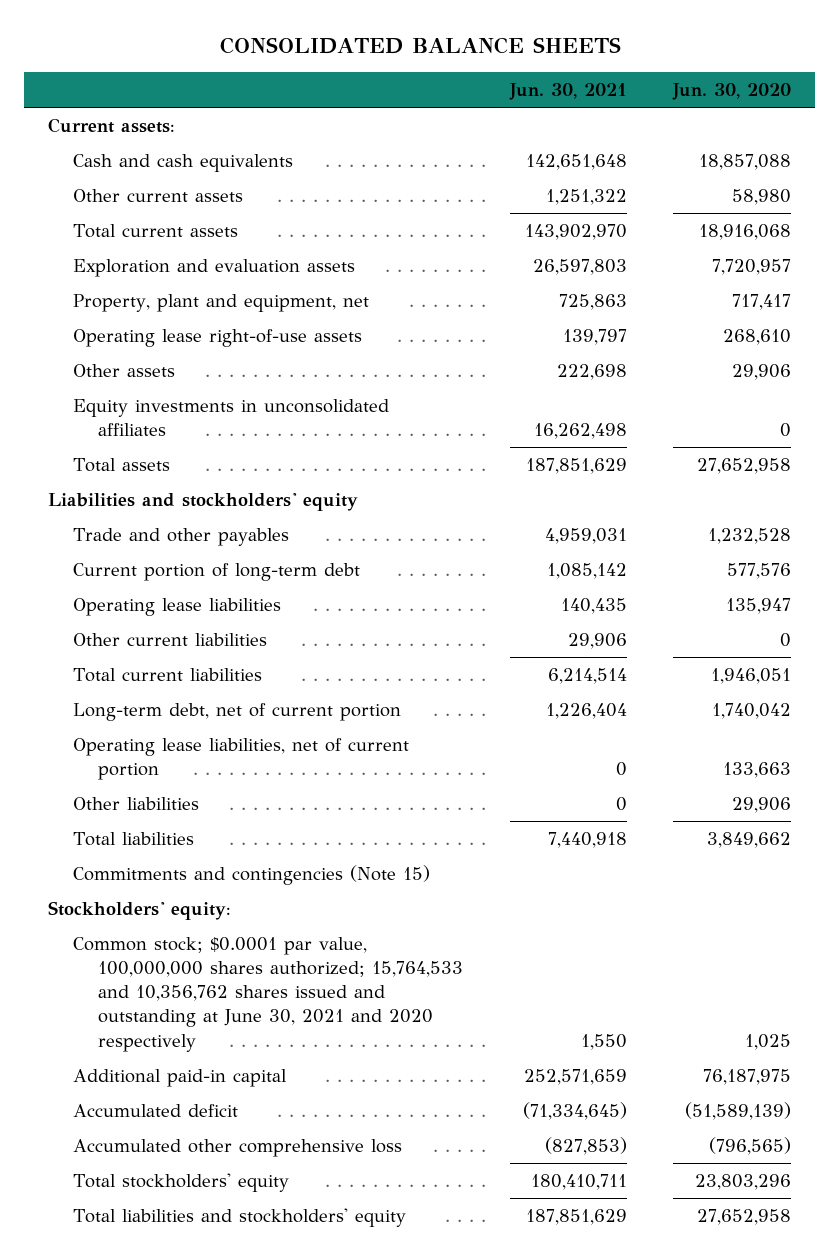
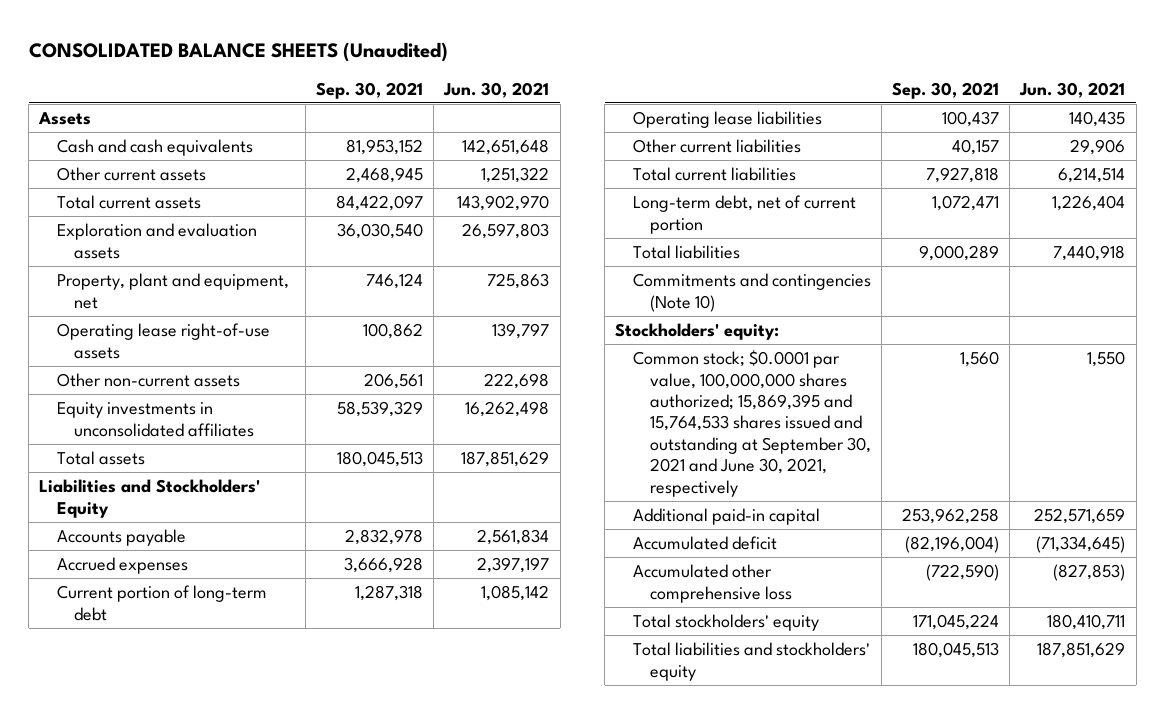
- CONSOLIDATED BALANCE SHEETS
+ CONSOLIDATED BALANCE SHEETS (Unaudited)
- | Jun. 30, 2021 | Jun. 30, 2020
+ | Sep. 30, 2021 | Jun. 30, 2021
- Current assets:
+ Assets
- Other assets | 222,698 | 29,906
+ Other non-current assets | 206,561 | 222,698
- Liabilities and stockholders' equity
- Trade and other payables | 4,959,031 | 1,232,528
+ Liabilities and Stockholders' Equity
+ Accounts payable | 2,832,978 | 2,561,834
+ Accrued expenses | 3,666,928 | 2,397,197
- Operating lease liabilities, net of current portion | 0 | 133,663
- Other liabilities | 0 | 29,906
- Commitments and contingencies (Note 15)
+ Commitments and contingencies (Note 10)
- Common stock; $0.0001 par value, 100,000,000 shares authorized; 15,764,533 and 10,356,762 shares issued and outstanding at June 30, 2021 and 2020 respectively | 1,550 | 1,025
+ Common stock; $0.0001 par value, 100,000,000 shares authorized; 15,869,395 and 15,764,533 shares issued and outstanding at September 30, 2021 and June 30, 2021, respectively | 1,560 | 1,550

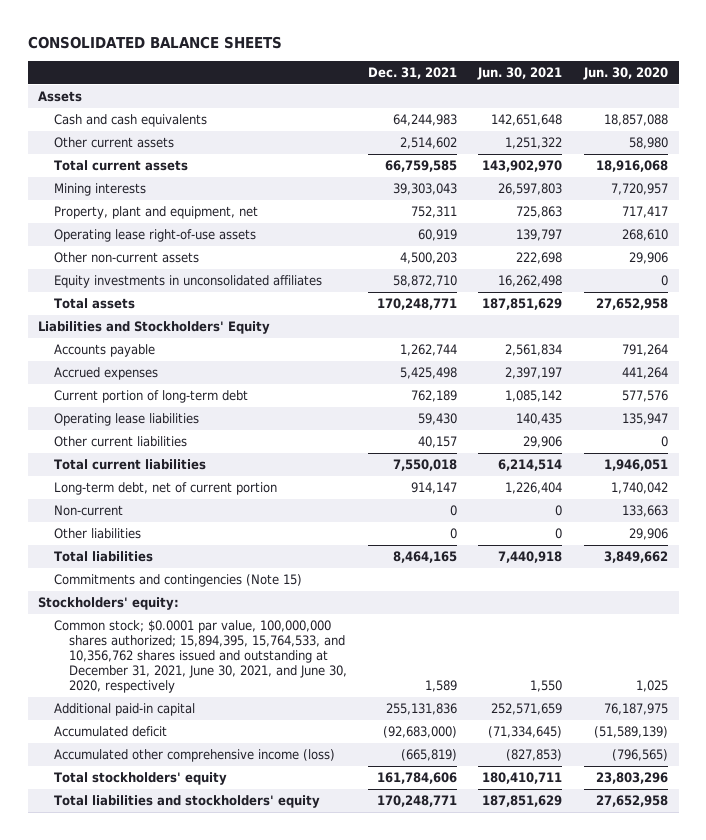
- CONSOLIDATED BALANCE SHEETS (Unaudited)
+ CONSOLIDATED BALANCE SHEETS
- | Sep. 30, 2021 | Jun. 30, 2021
+ | Dec. 31, 2021 | Jun. 30, 2021 | Jun. 30, 2020
- Exploration and evaluation assets | 36,030,540 | 26,597,803
+ Mining interests | 39,303,043 | 26,597,803 | 7,720,957
+ Non-current | 0 | 0 | 133,663
+ Other liabilities | 0 | 0 | 29,906
- Commitments and contingencies (Note 10)
+ Commitments and contingencies (Note 15)
- Common stock; $0.0001 par value, 100,000,000 shares authorized; 15,869,395 and 15,764,533 shares issued and outstanding at September 30, 2021 and June 30, 2021, respectively | 1,560 | 1,550
+ Common stock; $0.0001 par value, 100,000,000 shares authorized; 15,894,395, 15,764,533, and 10,356,762 shares issued and outstanding at December 31, 2021, June 30, 2021, and June 30, 2020, respectively | 1,589 | 1,550 | 1,025
- Accumulated other comprehensive loss | (722,590) | (827,853)
+ Accumulated other comprehensive income (loss) | (665,819) | (827,853) | (796,565)

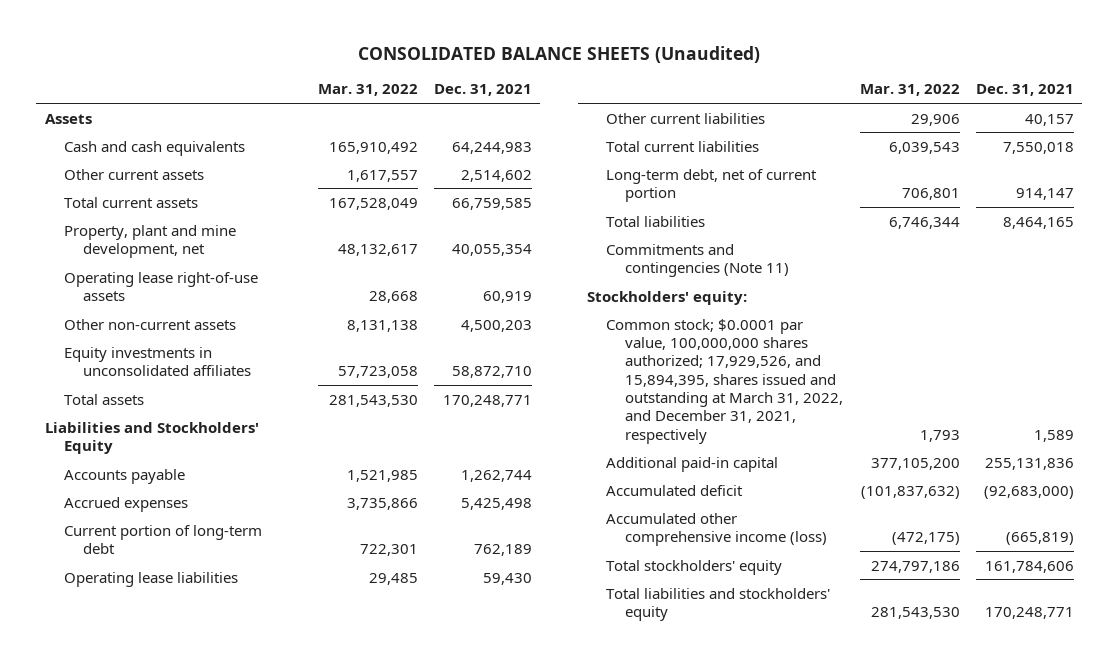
- CONSOLIDATED BALANCE SHEETS
+ CONSOLIDATED BALANCE SHEETS (Unaudited)
- | Dec. 31, 2021 | Jun. 30, 2021 | Jun. 30, 2020
+ | Mar. 31, 2022 | Dec. 31, 2021
- Mining interests | 39,303,043 | 26,597,803 | 7,720,957
- Property, plant and equipment, net | 752,311 | 725,863 | 717,417
+ Property, plant and mine development, net | 48,132,617 | 40,055,354
- Non-current | 0 | 0 | 133,663
- Other liabilities | 0 | 0 | 29,906
- Commitments and contingencies (Note 15)
+ Commitments and contingencies (Note 11)
- Common stock; $0.0001 par value, 100,000,000 shares authorized; 15,894,395, 15,764,533, and 10,356,762 shares issued and outstanding at December 31, 2021, June 30, 2021, and June 30, 2020, respectively | 1,589 | 1,550 | 1,025
+ Common stock; $0.0001 par value, 100,000,000 shares authorized; 17,929,526, and 15,894,395, shares issued and outstanding at March 31, 2022, and December 31, 2021, respectively | 1,793 | 1,589

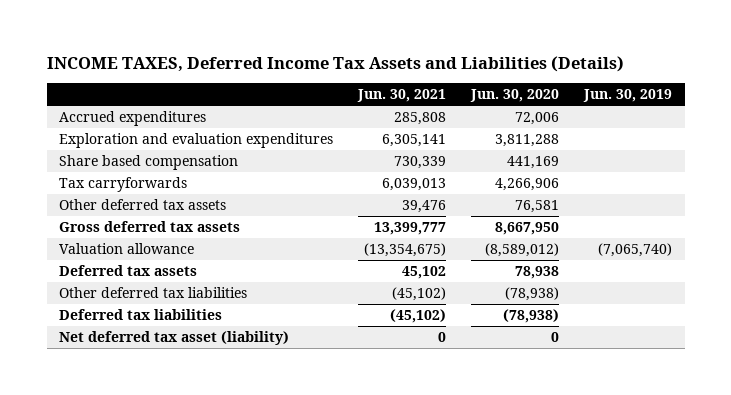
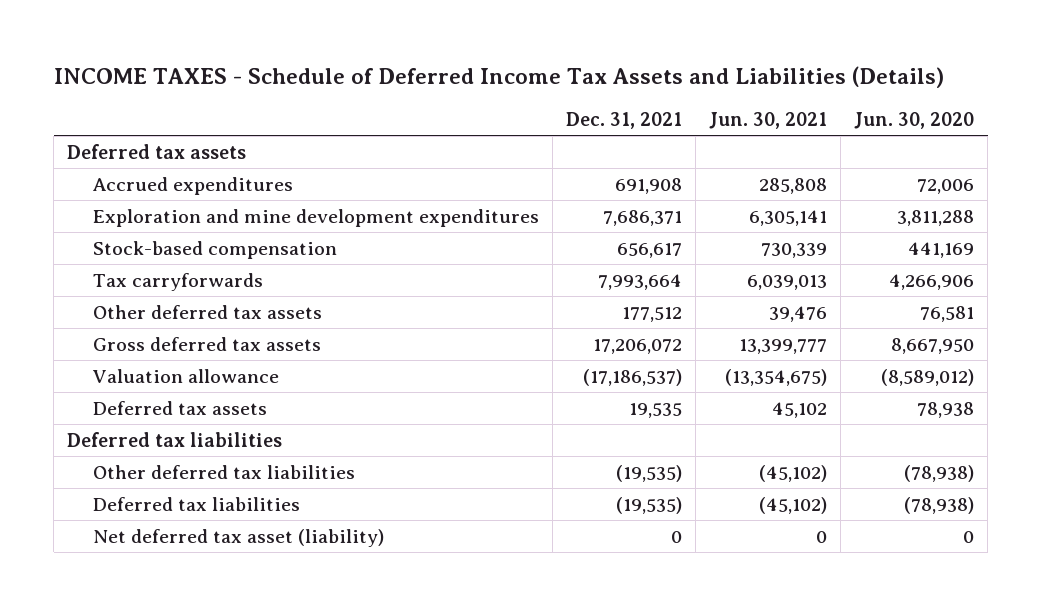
- INCOME TAXES, Deferred Income Tax Assets and Liabilities (Details)
+ INCOME TAXES - Schedule of Deferred Income Tax Assets and Liabilities (Details)
- | Jun. 30, 2021 | Jun. 30, 2020 | Jun. 30, 2019
+ | Dec. 31, 2021 | Jun. 30, 2021 | Jun. 30, 2020
+ Deferred tax assets
- Exploration and evaluation expenditures | 6,305,141 | 3,811,288 |
- Share based compensation | 730,339 | 441,169 |
+ Exploration and mine development expenditures | 7,686,371 | 6,305,141 | 3,811,288
+ Stock-based compensation | 656,617 | 730,339 | 441,169
+ Deferred tax liabilities

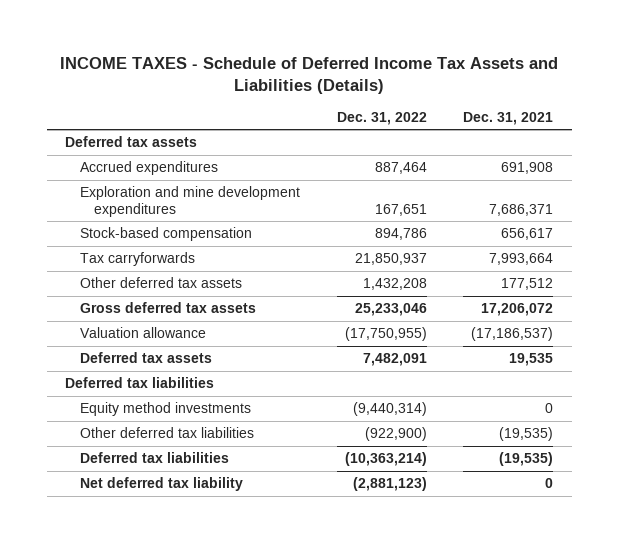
- | Dec. 31, 2021 | Jun. 30, 2021 | Jun. 30, 2020
+ | Dec. 31, 2022 | Dec. 31, 2021
+ Equity method investments | (9,440,314) | 0
- Net deferred tax asset (liability) | 0 | 0 | 0
+ Net deferred tax liability | (2,881,123) | 0

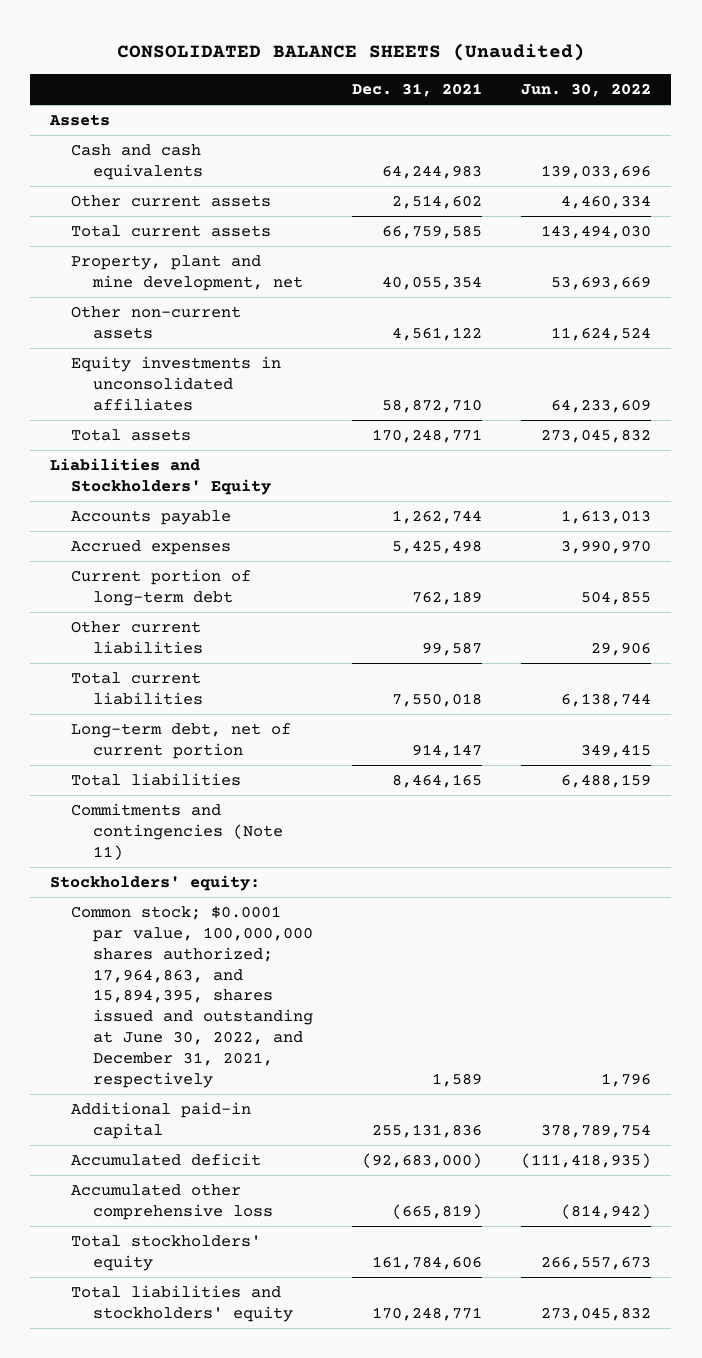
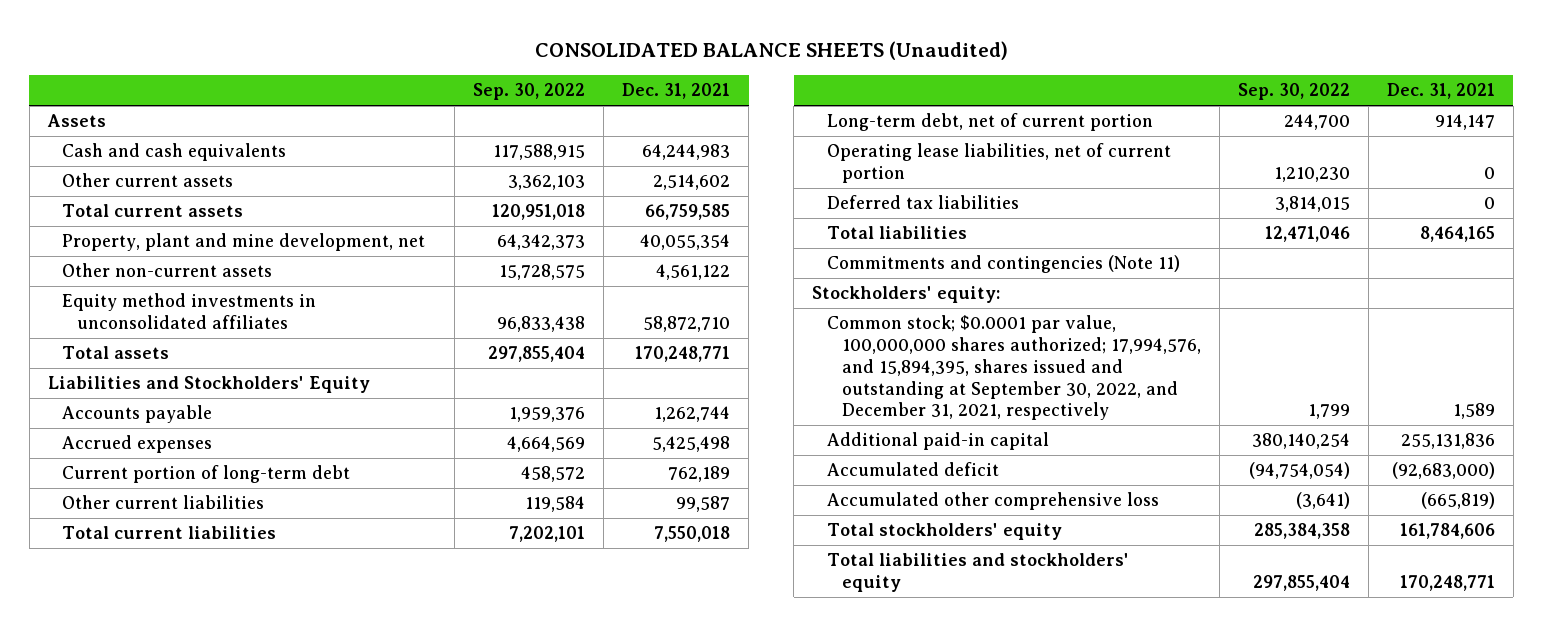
- | Dec. 31, 2021 | Jun. 30, 2022
+ | Sep. 30, 2022 | Dec. 31, 2021
- Equity investments in unconsolidated affiliates | 58,872,710 | 64,233,609
+ Equity method investments in unconsolidated affiliates | 96,833,438 | 58,872,710
+ Operating lease liabilities, net of current portion | 1,210,230 | 0
+ Deferred tax liabilities | 3,814,015 | 0
- Common stock; $0.0001 par value, 100,000,000 shares authorized; 17,964,863, and 15,894,395, shares issued and outstanding at June 30, 2022, and December 31, 2021, respectively | 1,589 | 1,796
+ Common stock; $0.0001 par value, 100,000,000 shares authorized; 17,994,576, and 15,894,395, shares issued and outstanding at September 30, 2022, and December 31, 2021, respectively | 1,799 | 1,589

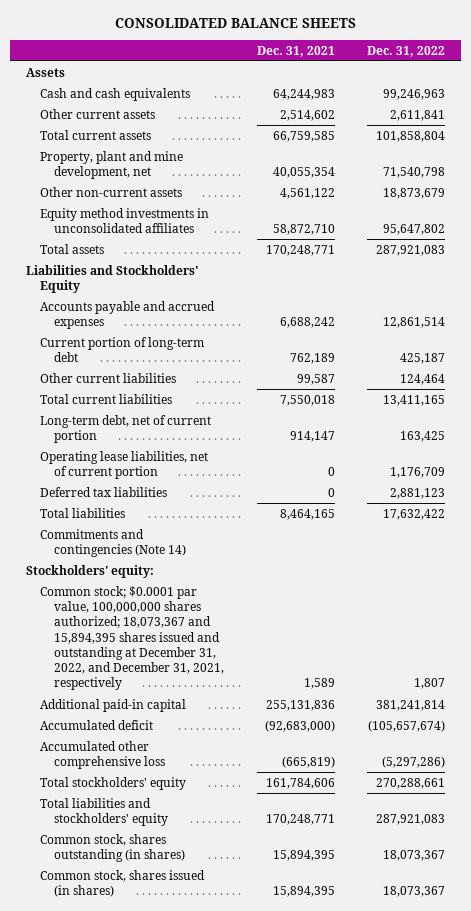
- CONSOLIDATED BALANCE SHEETS (Unaudited)
+ CONSOLIDATED BALANCE SHEETS
- | Sep. 30, 2022 | Dec. 31, 2021
+ | Dec. 31, 2021 | Dec. 31, 2022
- Accounts payable | 1,959,376 | 1,262,744
- Accrued expenses | 4,664,569 | 5,425,498
+ Accounts payable and accrued expenses | 6,688,242 | 12,861,514
- Commitments and contingencies (Note 11)
+ Commitments and contingencies (Note 14)
- Common stock; $0.0001 par value, 100,000,000 shares authorized; 17,994,576, and 15,894,395, shares issued and outstanding at September 30, 2022, and December 31, 2021, respectively | 1,799 | 1,589
+ Common stock; $0.0001 par value, 100,000,000 shares authorized; 18,073,367 and 15,894,395 shares issued and outstanding at December 31, 2022, and December 31, 2021, respectively | 1,589 | 1,807
+ Common stock, shares outstanding (in shares) | 15,894,395 | 18,073,367
+ Common stock, shares issued (in shares) | 15,894,395 | 18,073,367

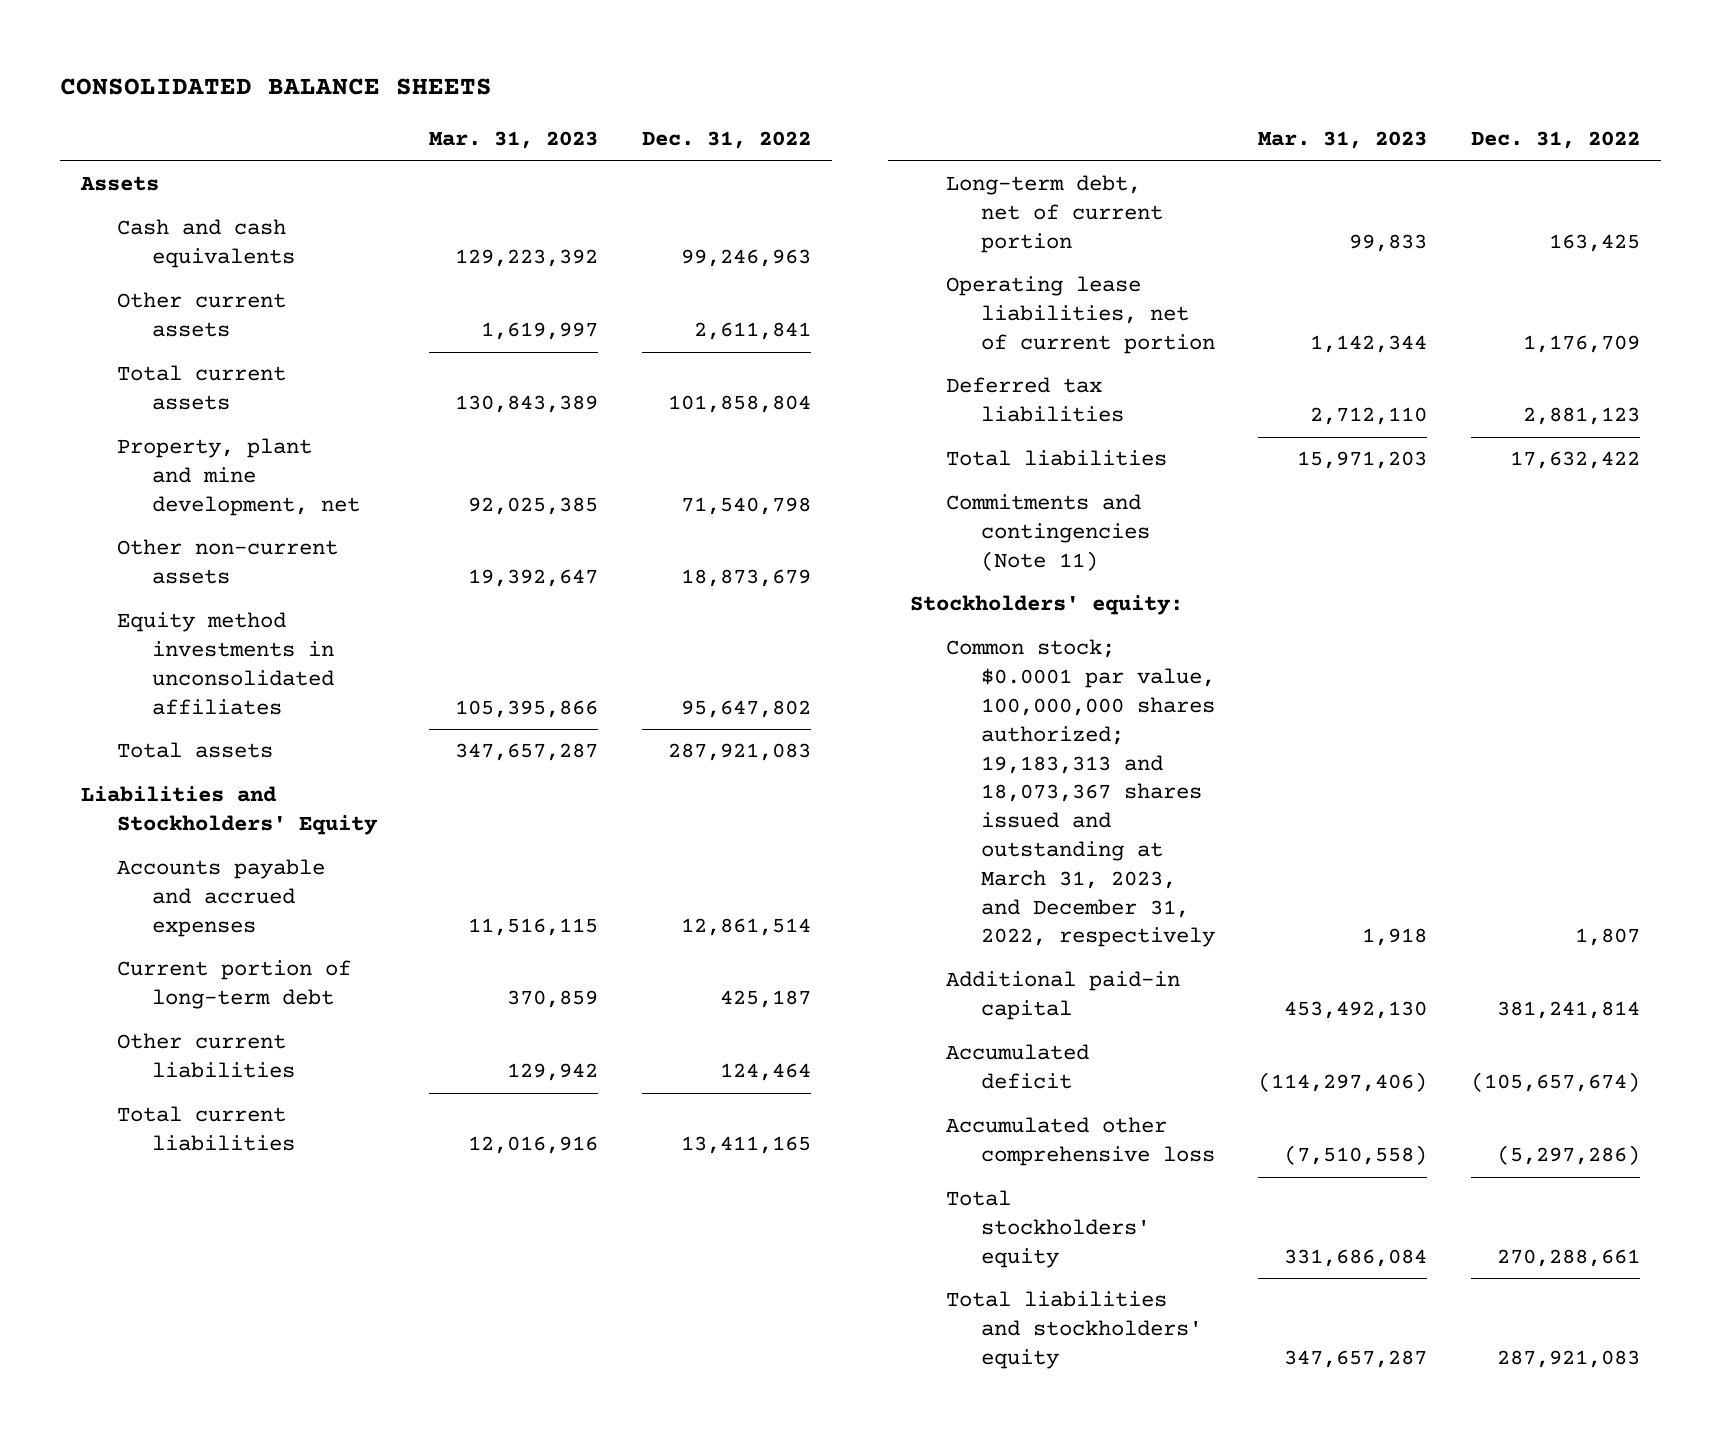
- | Dec. 31, 2021 | Dec. 31, 2022
+ | Mar. 31, 2023 | Dec. 31, 2022
- Commitments and contingencies (Note 14)
+ Commitments and contingencies (Note 11)
- Common stock; $0.0001 par value, 100,000,000 shares authorized; 18,073,367 and 15,894,395 shares issued and outstanding at December 31, 2022, and December 31, 2021, respectively | 1,589 | 1,807
+ Common stock; $0.0001 par value, 100,000,000 shares authorized; 19,183,313 and 18,073,367 shares issued and outstanding at March 31, 2023, and December 31, 2022, respectively | 1,918 | 1,807
- Common stock, shares outstanding (in shares) | 15,894,395 | 18,073,367
- Common stock, shares issued (in shares) | 15,894,395 | 18,073,367

